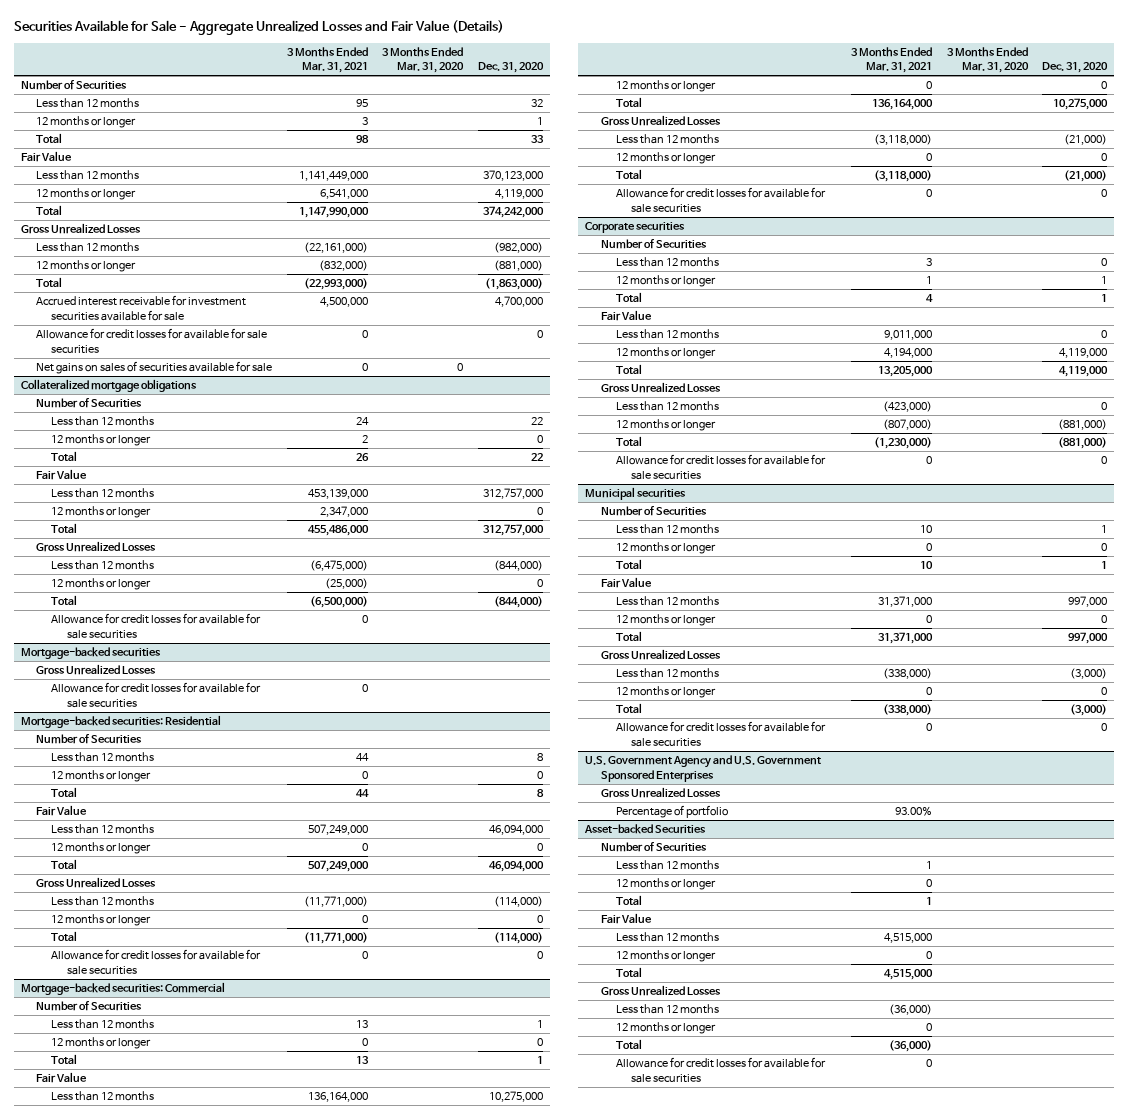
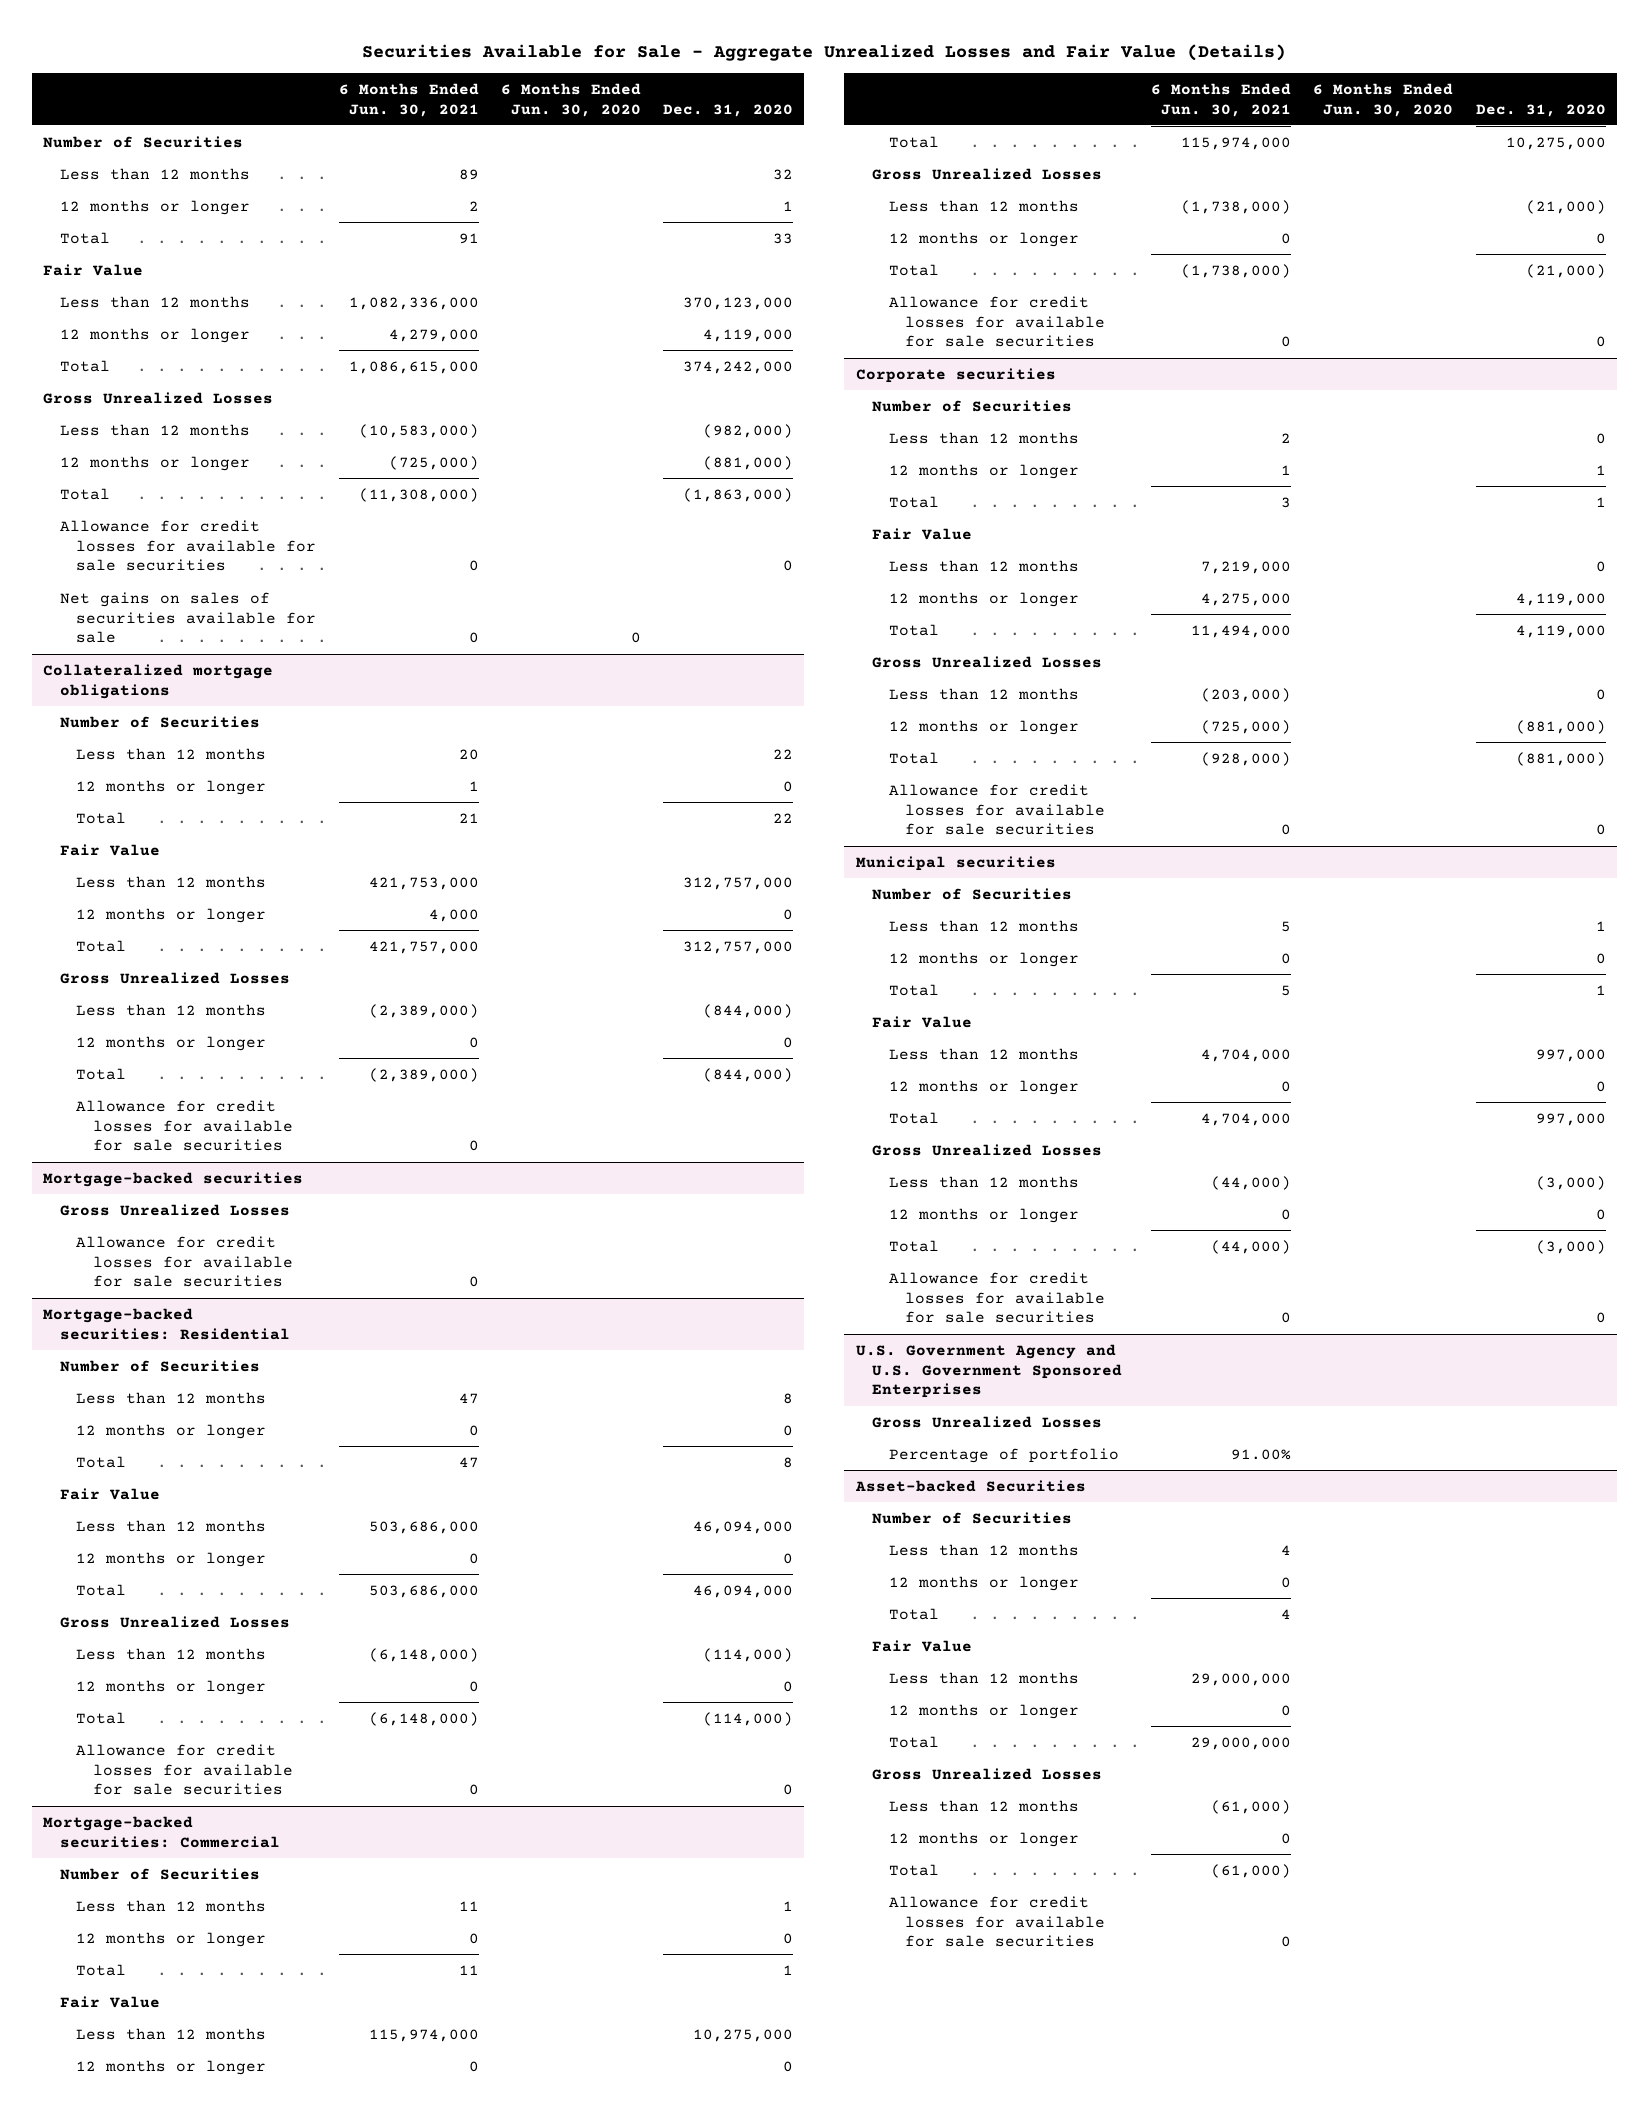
- | 3 Months Ended Mar. 31, 2021 | 3 Months Ended Mar. 31, 2020 | Dec. 31, 2020
+ | 6 Months Ended Jun. 30, 2021 | 6 Months Ended Jun. 30, 2020 | Dec. 31, 2020
- Accrued interest receivable for investment securities available for sale | 4,500,000 | | 4,700,000

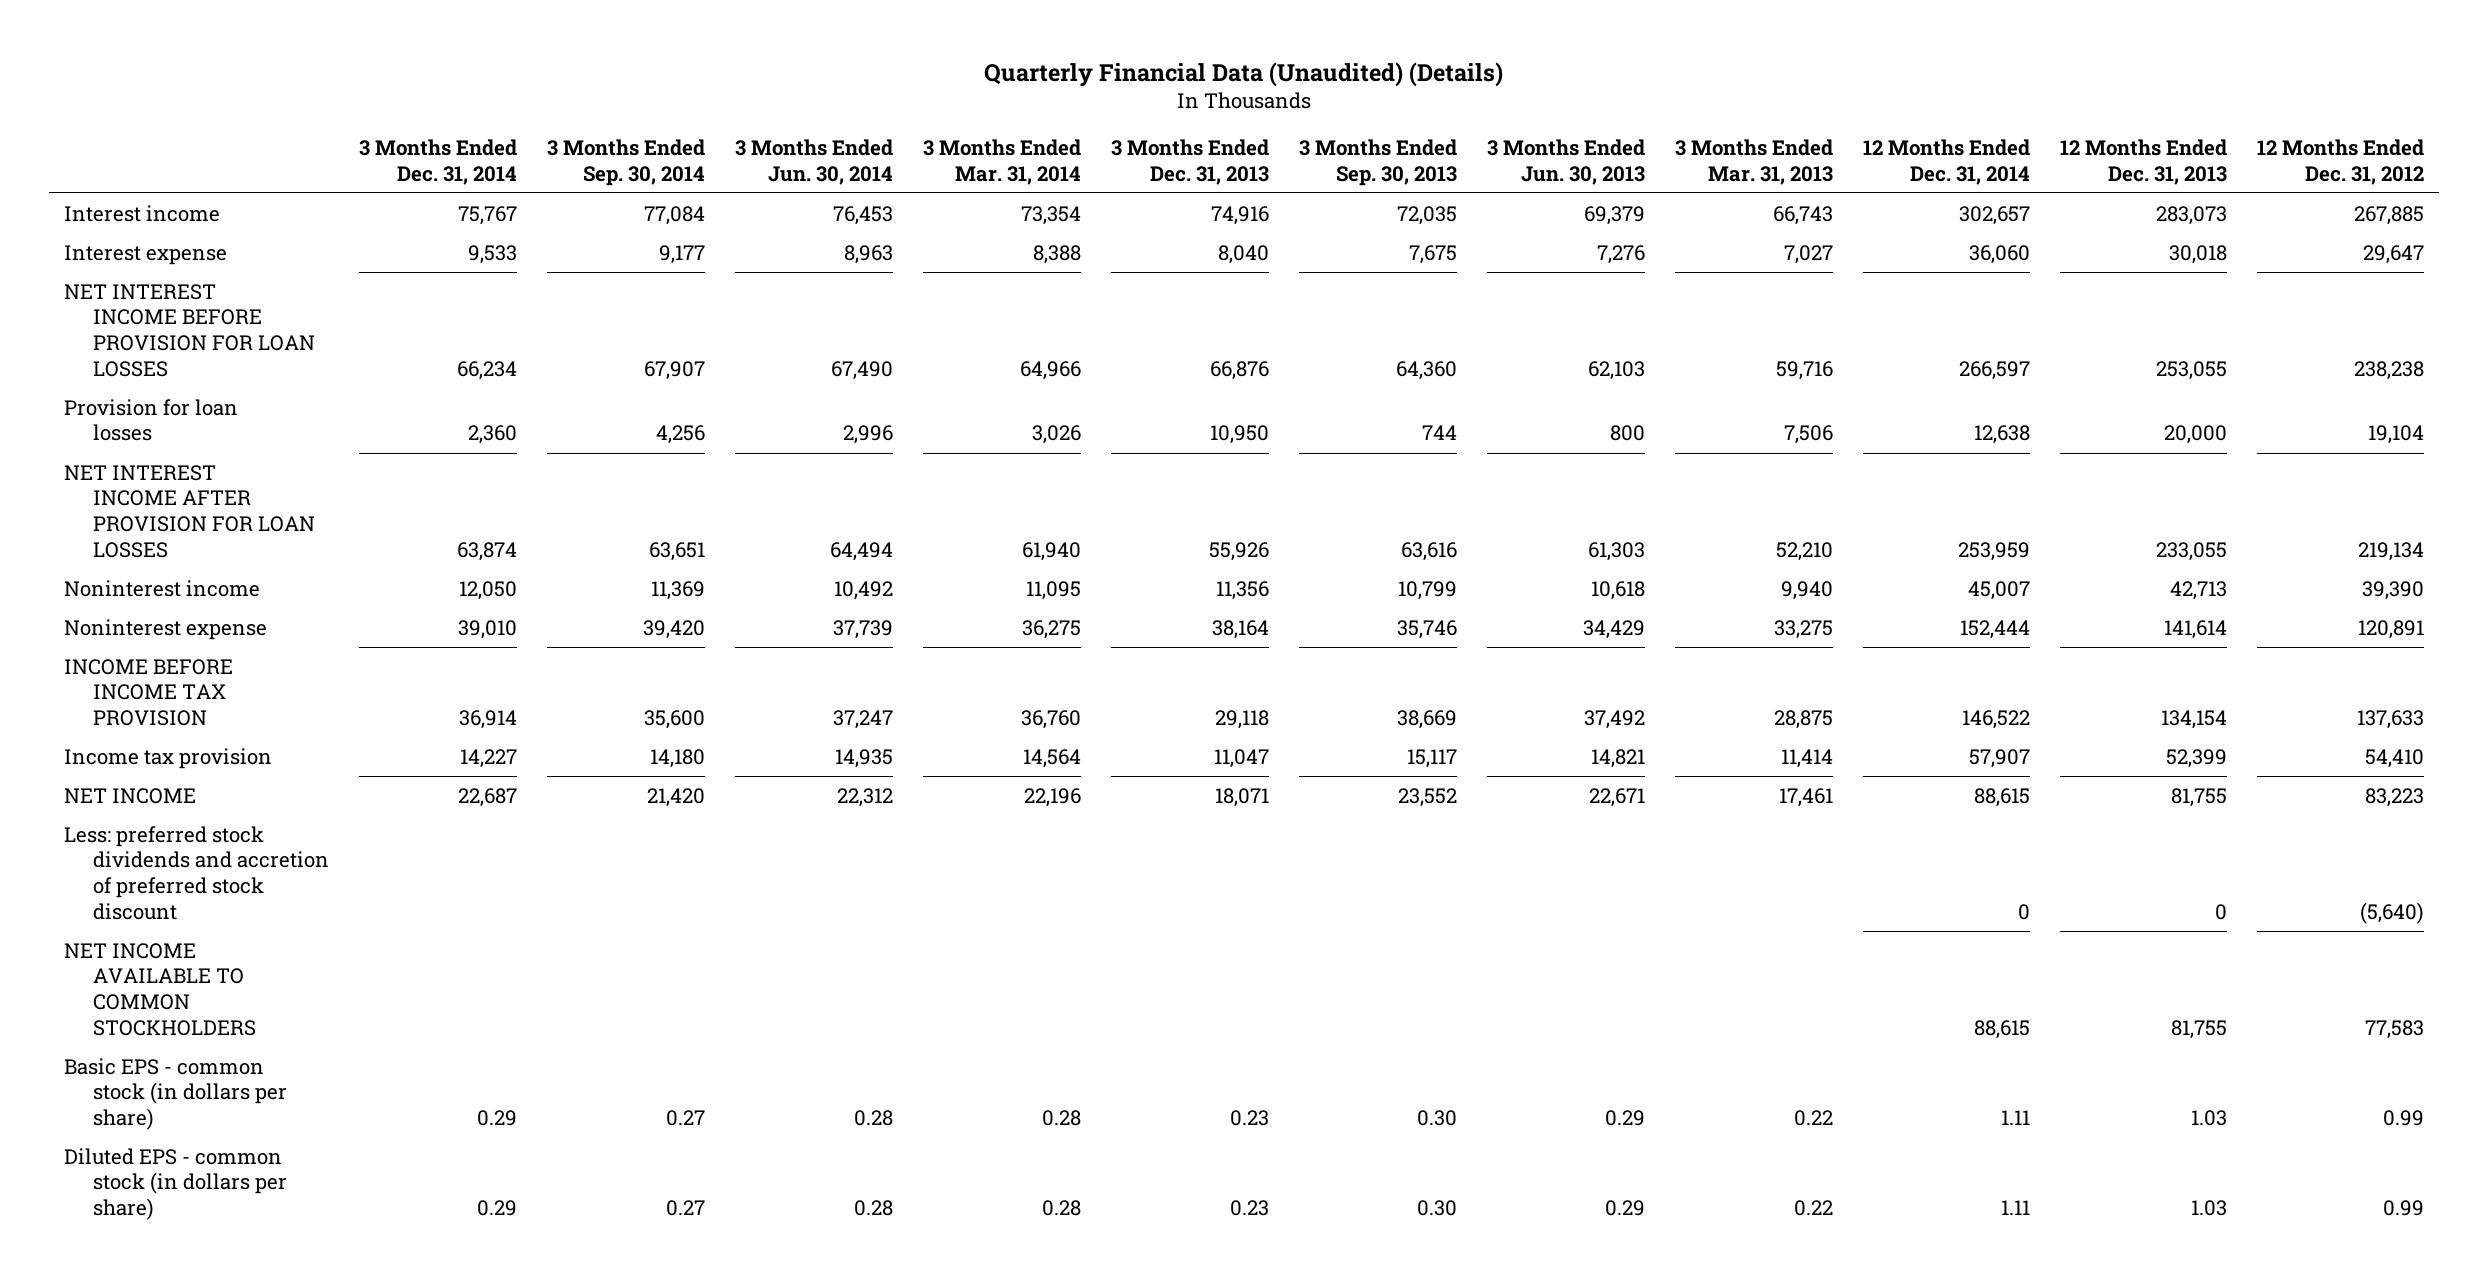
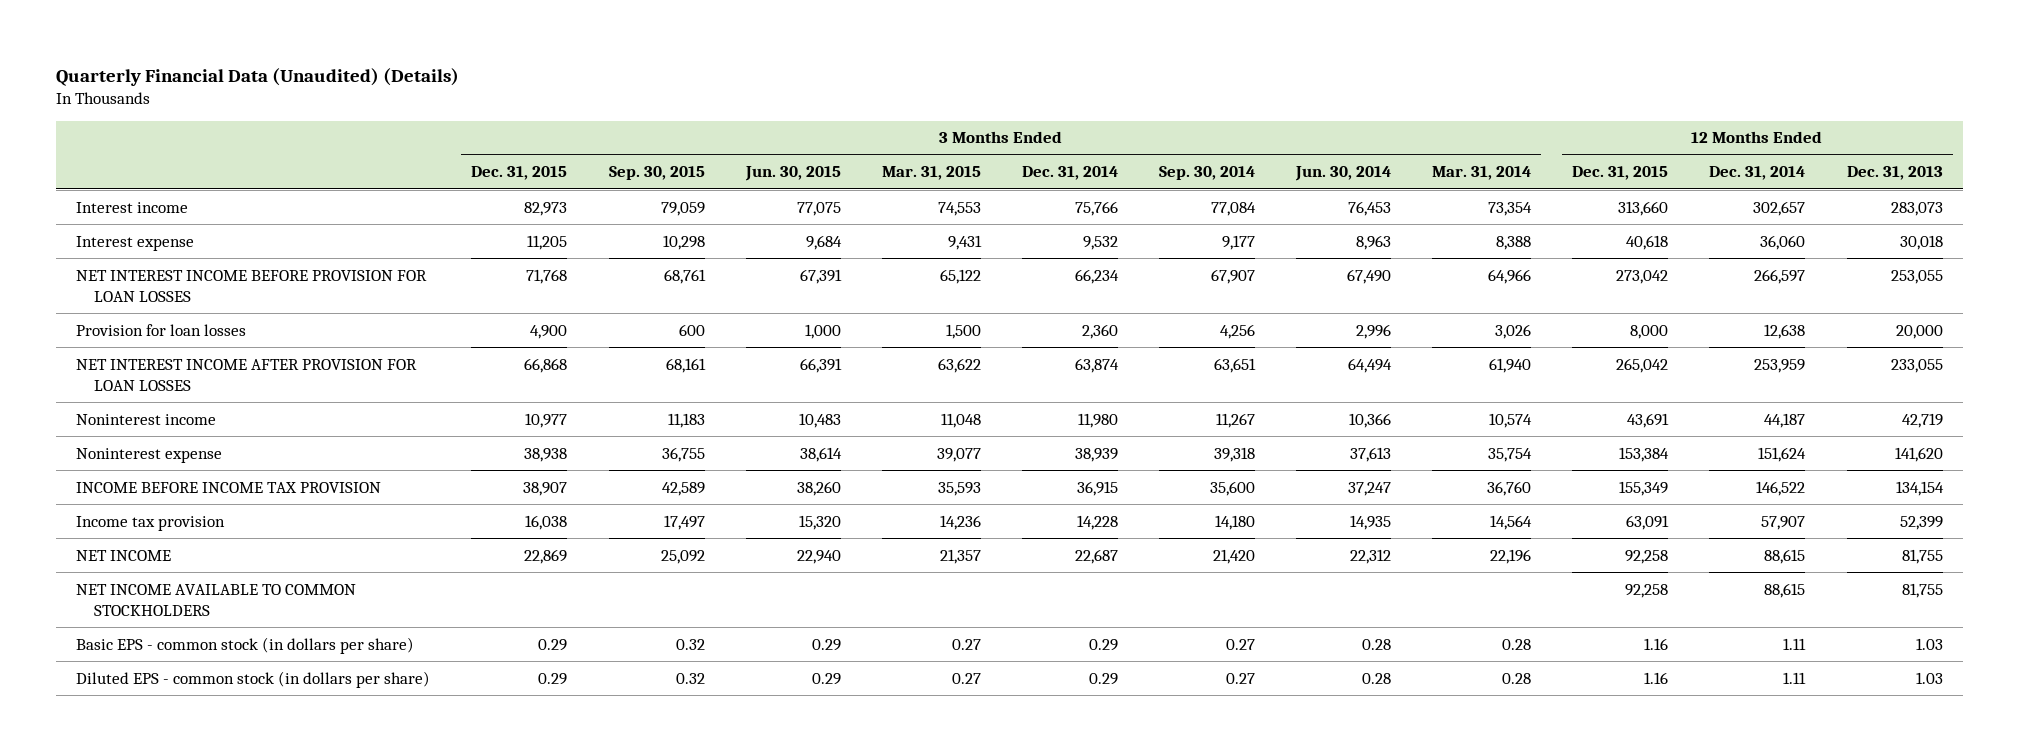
- | 3 Months Ended Dec. 31, 2014 | 3 Months Ended Sep. 30, 2014 | 3 Months Ended Jun. 30, 2014 | 3 Months Ended Mar. 31, 2014 | 3 Months Ended Dec. 31, 2013 | 3 Months Ended Sep. 30, 2013 | 3 Months Ended Jun. 30, 2013 | 3 Months Ended Mar. 31, 2013 | 12 Months Ended Dec. 31, 2014 | 12 Months Ended Dec. 31, 2013 | 12 Months Ended Dec. 31, 2012
+ | 3 Months Ended Dec. 31, 2015 | 3 Months Ended Sep. 30, 2015 | 3 Months Ended Jun. 30, 2015 | 3 Months Ended Mar. 31, 2015 | 3 Months Ended Dec. 31, 2014 | 3 Months Ended Sep. 30, 2014 | 3 Months Ended Jun. 30, 2014 | 3 Months Ended Mar. 31, 2014 | 12 Months Ended Dec. 31, 2015 | 12 Months Ended Dec. 31, 2014 | 12 Months Ended Dec. 31, 2013
- Interest income | 75,767 | 77,084 | 76,453 | 73,354 | 74,916 | 72,035 | 69,379 | 66,743 | 302,657 | 283,073 | 267,885
- Interest expense | 9,533 | 9,177 | 8,963 | 8,388 | 8,040 | 7,675 | 7,276 | 7,027 | 36,060 | 30,018 | 29,647
+ Interest income | 82,973 | 79,059 | 77,075 | 74,553 | 75,766 | 77,084 | 76,453 | 73,354 | 313,660 | 302,657 | 283,073
+ Interest expense | 11,205 | 10,298 | 9,684 | 9,431 | 9,532 | 9,177 | 8,963 | 8,388 | 40,618 | 36,060 | 30,018
- Noninterest income | 12,050 | 11,369 | 10,492 | 11,095 | 11,356 | 10,799 | 10,618 | 9,940 | 45,007 | 42,713 | 39,390
- Noninterest expense | 39,010 | 39,420 | 37,739 | 36,275 | 38,164 | 35,746 | 34,429 | 33,275 | 152,444 | 141,614 | 120,891
- INCOME BEFORE INCOME TAX PROVISION | 36,914 | 35,600 | 37,247 | 36,760 | 29,118 | 38,669 | 37,492 | 28,875 | 146,522 | 134,154 | 137,633
- Income tax provision | 14,227 | 14,180 | 14,935 | 14,564 | 11,047 | 15,117 | 14,821 | 11,414 | 57,907 | 52,399 | 54,410
+ Noninterest income | 10,977 | 11,183 | 10,483 | 11,048 | 11,980 | 11,267 | 10,366 | 10,574 | 43,691 | 44,187 | 42,719
+ Noninterest expense | 38,938 | 36,755 | 38,614 | 39,077 | 38,939 | 39,318 | 37,613 | 35,754 | 153,384 | 151,624 | 141,620
+ INCOME BEFORE INCOME TAX PROVISION | 38,907 | 42,589 | 38,260 | 35,593 | 36,915 | 35,600 | 37,247 | 36,760 | 155,349 | 146,522 | 134,154
+ Income tax provision | 16,038 | 17,497 | 15,320 | 14,236 | 14,228 | 14,180 | 14,935 | 14,564 | 63,091 | 57,907 | 52,399
- Less: preferred stock dividends and accretion of preferred stock discount | | | | | | | | | 0 | 0 | (5,640)

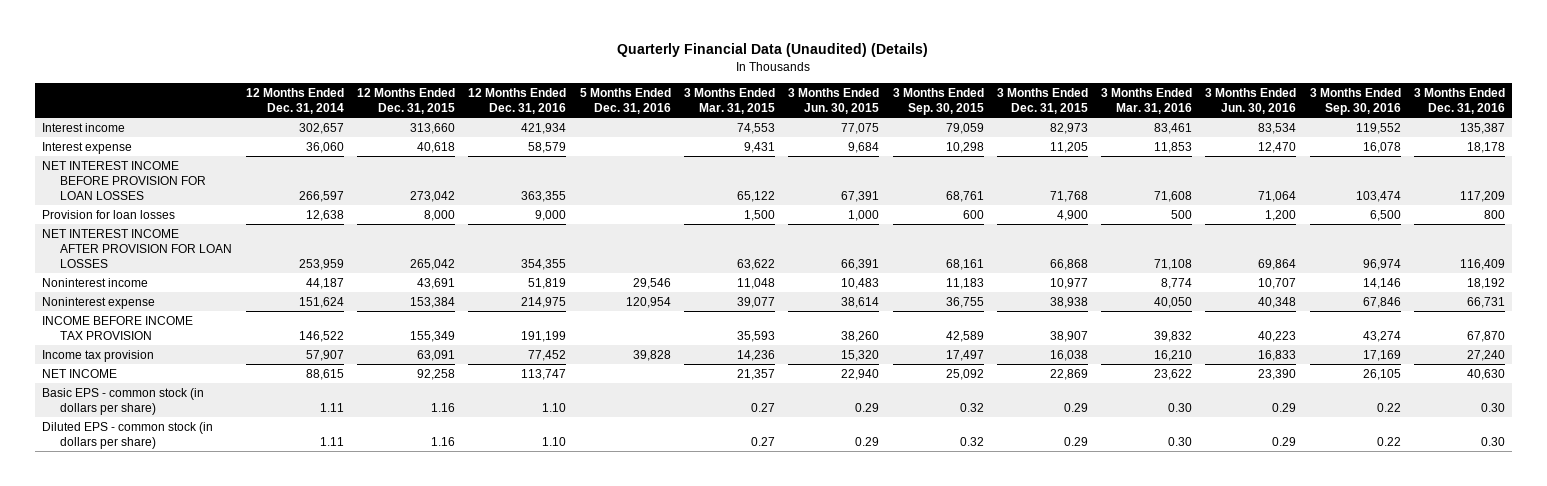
- | 3 Months Ended Dec. 31, 2015 | 3 Months Ended Sep. 30, 2015 | 3 Months Ended Jun. 30, 2015 | 3 Months Ended Mar. 31, 2015 | 3 Months Ended Dec. 31, 2014 | 3 Months Ended Sep. 30, 2014 | 3 Months Ended Jun. 30, 2014 | 3 Months Ended Mar. 31, 2014 | 12 Months Ended Dec. 31, 2015 | 12 Months Ended Dec. 31, 2014 | 12 Months Ended Dec. 31, 2013
+ | 12 Months Ended Dec. 31, 2014 | 12 Months Ended Dec. 31, 2015 | 12 Months Ended Dec. 31, 2016 | 5 Months Ended Dec. 31, 2016 | 3 Months Ended Mar. 31, 2015 | 3 Months Ended Jun. 30, 2015 | 3 Months Ended Sep. 30, 2015 | 3 Months Ended Dec. 31, 2015 | 3 Months Ended Mar. 31, 2016 | 3 Months Ended Jun. 30, 2016 | 3 Months Ended Sep. 30, 2016 | 3 Months Ended Dec. 31, 2016
- NET INCOME AVAILABLE TO COMMON STOCKHOLDERS | | | | | | | | | 92,258 | 88,615 | 81,755

